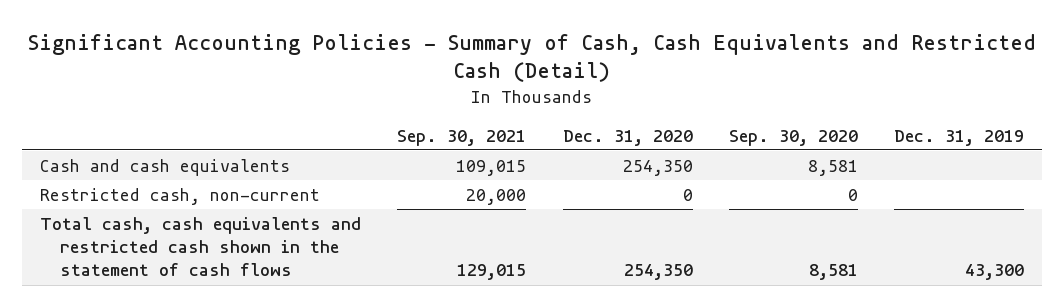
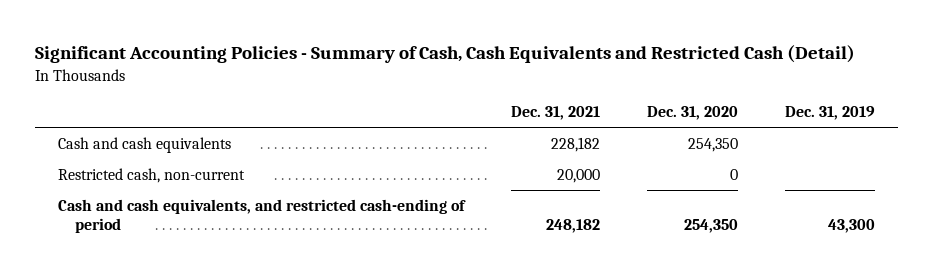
- | Sep. 30, 2021 | Dec. 31, 2020 | Sep. 30, 2020 | Dec. 31, 2019
+ | Dec. 31, 2021 | Dec. 31, 2020 | Dec. 31, 2019
- Total cash, cash equivalents and restricted cash shown in the statement of cash flows | 129,015 | 254,350 | 8,581 | 43,300
+ Cash and cash equivalents, and restricted cash-ending of period | 248,182 | 254,350 | 43,300

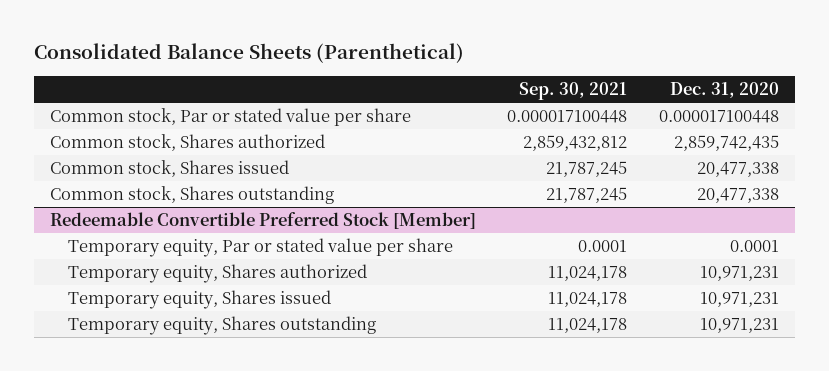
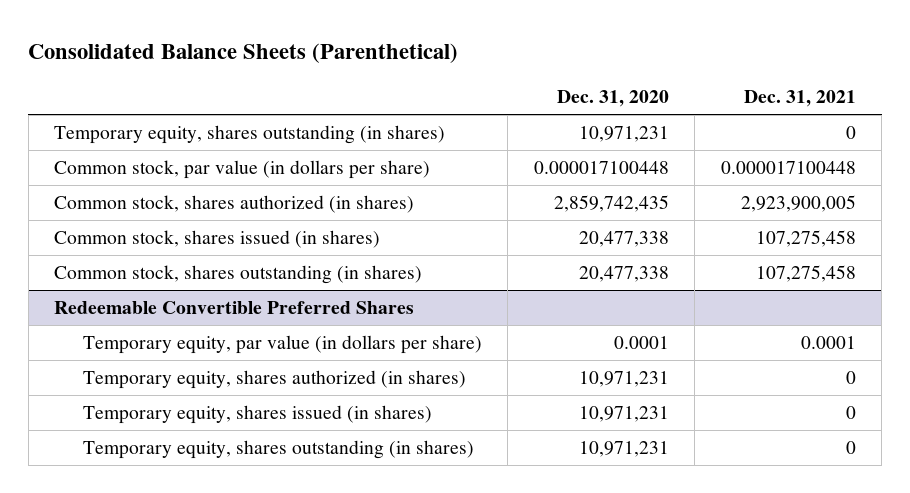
- | Sep. 30, 2021 | Dec. 31, 2020
+ | Dec. 31, 2020 | Dec. 31, 2021
- Common stock, Par or stated value per share | 0.000017100448 | 0.000017100448
- Common stock, Shares authorized | 2,859,432,812 | 2,859,742,435
- Common stock, Shares issued | 21,787,245 | 20,477,338
- Common stock, Shares outstanding | 21,787,245 | 20,477,338
- Redeemable Convertible Preferred Stock [Member]
- Temporary equity, Par or stated value per share | 0.0001 | 0.0001
- Temporary equity, Shares authorized | 11,024,178 | 10,971,231
- Temporary equity, Shares issued | 11,024,178 | 10,971,231
- Temporary equity, Shares outstanding | 11,024,178 | 10,971,231
+ Temporary equity, shares outstanding (in shares) | 10,971,231 | 0
+ Common stock, par value (in dollars per share) | 0.000017100448 | 0.000017100448
+ Common stock, shares authorized (in shares) | 2,859,742,435 | 2,923,900,005
+ Common stock, shares issued (in shares) | 20,477,338 | 107,275,458
+ Common stock, shares outstanding (in shares) | 20,477,338 | 107,275,458
+ Redeemable Convertible Preferred Shares
+ Temporary equity, par value (in dollars per share) | 0.0001 | 0.0001
+ Temporary equity, shares authorized (in shares) | 10,971,231 | 0
+ Temporary equity, shares issued (in shares) | 10,971,231 | 0
+ Temporary equity, shares outstanding (in shares) | 10,971,231 | 0

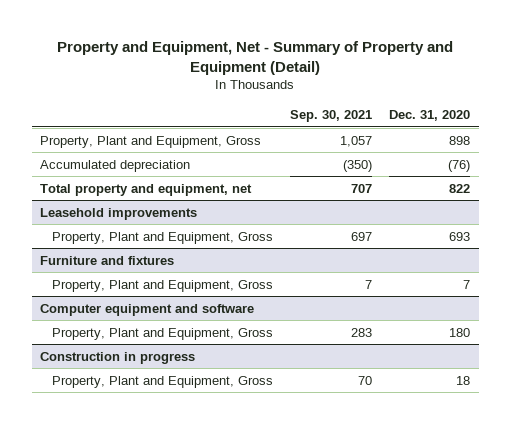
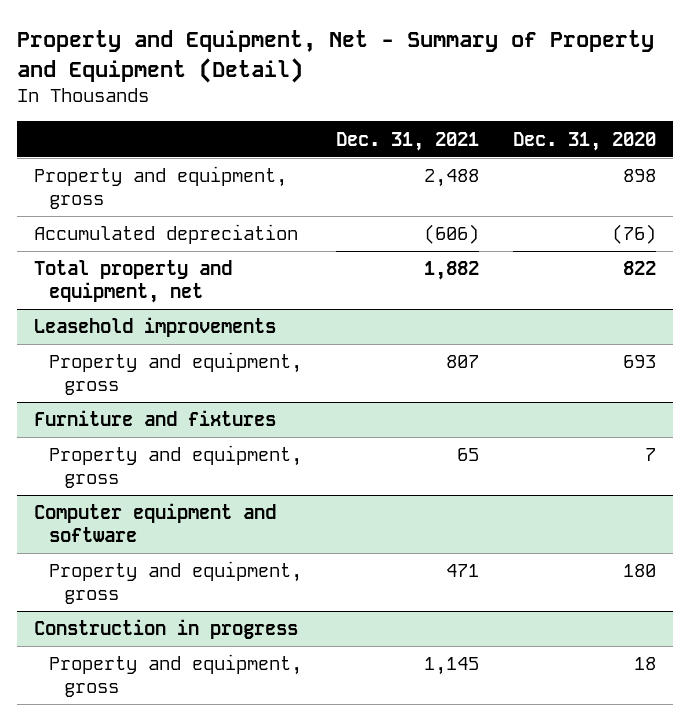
- | Sep. 30, 2021 | Dec. 31, 2020
+ | Dec. 31, 2021 | Dec. 31, 2020
- Property, Plant and Equipment, Gross | 1,057 | 898
+ Property and equipment, gross | 2,488 | 898
@ Leasehold improvements
- Property, Plant and Equipment, Gross | 697 | 693
+ Property and equipment, gross | 807 | 693
@ Furniture and fixtures
- Property, Plant and Equipment, Gross | 7 | 7
+ Property and equipment, gross | 65 | 7
@ Computer equipment and software
- Property, Plant and Equipment, Gross | 283 | 180
+ Property and equipment, gross | 471 | 180
@ Construction in progress
- Property, Plant and Equipment, Gross | 70 | 18
+ Property and equipment, gross | 1,145 | 18

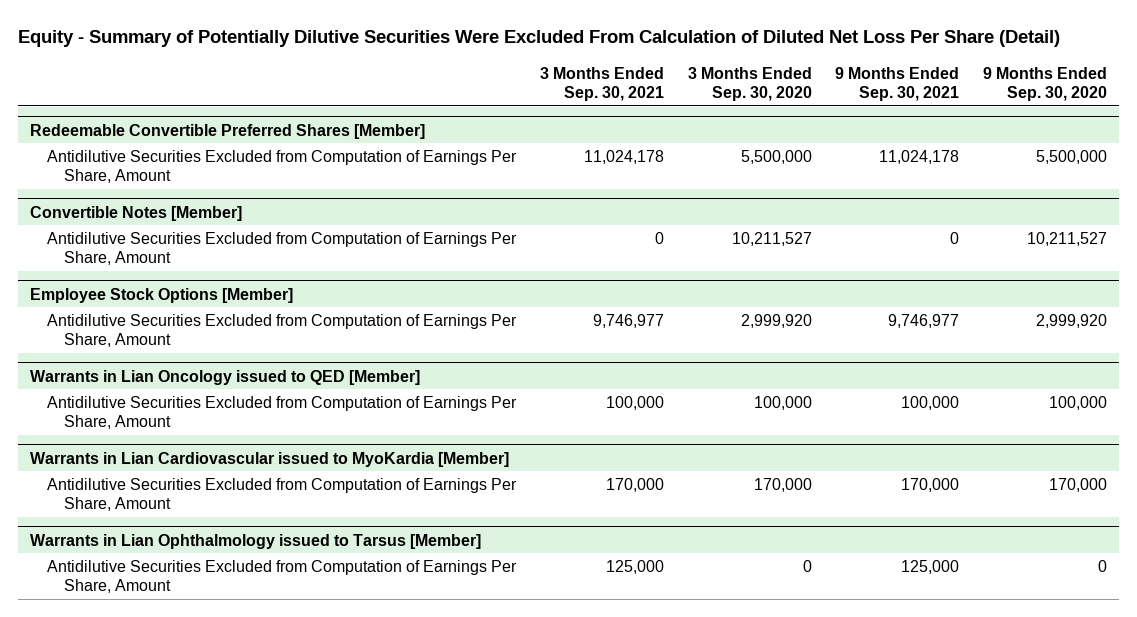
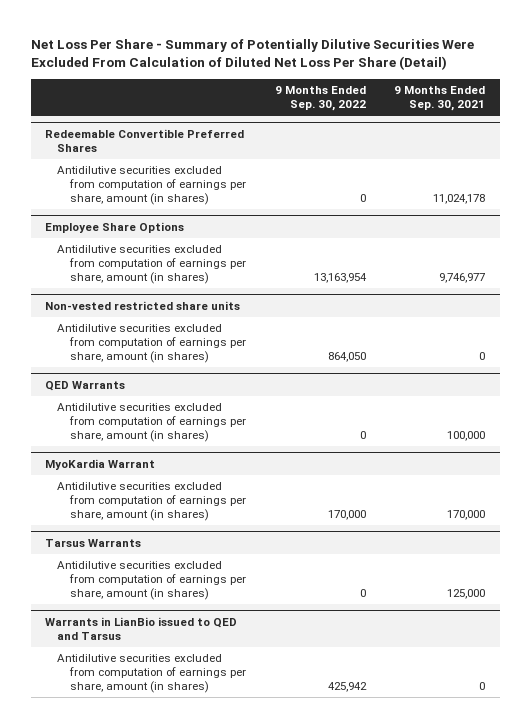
- Equity - Summary of Potentially Dilutive Securities Were Excluded From Calculation of Diluted Net Loss Per Share (Detail)
+ Net Loss Per Share - Summary of Potentially Dilutive Securities Were Excluded From Calculation of Diluted Net Loss Per Share (Detail)
- | 3 Months Ended Sep. 30, 2021 | 3 Months Ended Sep. 30, 2020 | 9 Months Ended Sep. 30, 2021 | 9 Months Ended Sep. 30, 2020
+ | 9 Months Ended Sep. 30, 2022 | 9 Months Ended Sep. 30, 2021
- Redeemable Convertible Preferred Shares [Member]
- Antidilutive Securities Excluded from Computation of Earnings Per Share, Amount | 11,024,178 | 5,500,000 | 11,024,178 | 5,500,000
- Convertible Notes [Member]
- Antidilutive Securities Excluded from Computation of Earnings Per Share, Amount | 0 | 10,211,527 | 0 | 10,211,527
- Employee Stock Options [Member]
- Antidilutive Securities Excluded from Computation of Earnings Per Share, Amount | 9,746,977 | 2,999,920 | 9,746,977 | 2,999,920
- Warrants in Lian Oncology issued to QED [Member]
- Antidilutive Securities Excluded from Computation of Earnings Per Share, Amount | 100,000 | 100,000 | 100,000 | 100,000
- Warrants in Lian Cardiovascular issued to MyoKardia [Member]
- Antidilutive Securities Excluded from Computation of Earnings Per Share, Amount | 170,000 | 170,000 | 170,000 | 170,000
- Warrants in Lian Ophthalmology issued to Tarsus [Member]
- Antidilutive Securities Excluded from Computation of Earnings Per Share, Amount | 125,000 | 0 | 125,000 | 0
+ Redeemable Convertible Preferred Shares
+ Antidilutive securities excluded from computation of earnings per share, amount (in shares) | 0 | 11,024,178
+ Employee Share Options
+ Antidilutive securities excluded from computation of earnings per share, amount (in shares) | 13,163,954 | 9,746,977
+ Non-vested restricted share units
+ Antidilutive securities excluded from computation of earnings per share, amount (in shares) | 864,050 | 0
+ QED Warrants
+ Antidilutive securities excluded from computation of earnings per share, amount (in shares) | 0 | 100,000
+ MyoKardia Warrant
+ Antidilutive securities excluded from computation of earnings per share, amount (in shares) | 170,000 | 170,000
+ Tarsus Warrants
+ Antidilutive securities excluded from computation of earnings per share, amount (in shares) | 0 | 125,000
+ Warrants in LianBio issued to QED and Tarsus
+ Antidilutive securities excluded from computation of earnings per share, amount (in shares) | 425,942 | 0

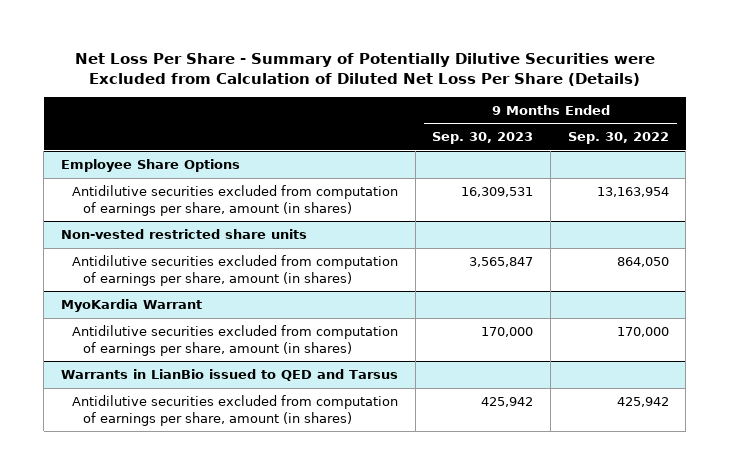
- Net Loss Per Share - Summary of Potentially Dilutive Securities Were Excluded From Calculation of Diluted Net Loss Per Share (Detail)
+ Net Loss Per Share - Summary of Potentially Dilutive Securities were Excluded from Calculation of Diluted Net Loss Per Share (Details)
- | 9 Months Ended Sep. 30, 2022 | 9 Months Ended Sep. 30, 2021
+ | 9 Months Ended Sep. 30, 2023 | 9 Months Ended Sep. 30, 2022
- Redeemable Convertible Preferred Shares
- Antidilutive securities excluded from computation of earnings per share, amount (in shares) | 0 | 11,024,178
- QED Warrants
- Antidilutive securities excluded from computation of earnings per share, amount (in shares) | 0 | 100,000
- Tarsus Warrants
- Antidilutive securities excluded from computation of earnings per share, amount (in shares) | 0 | 125,000

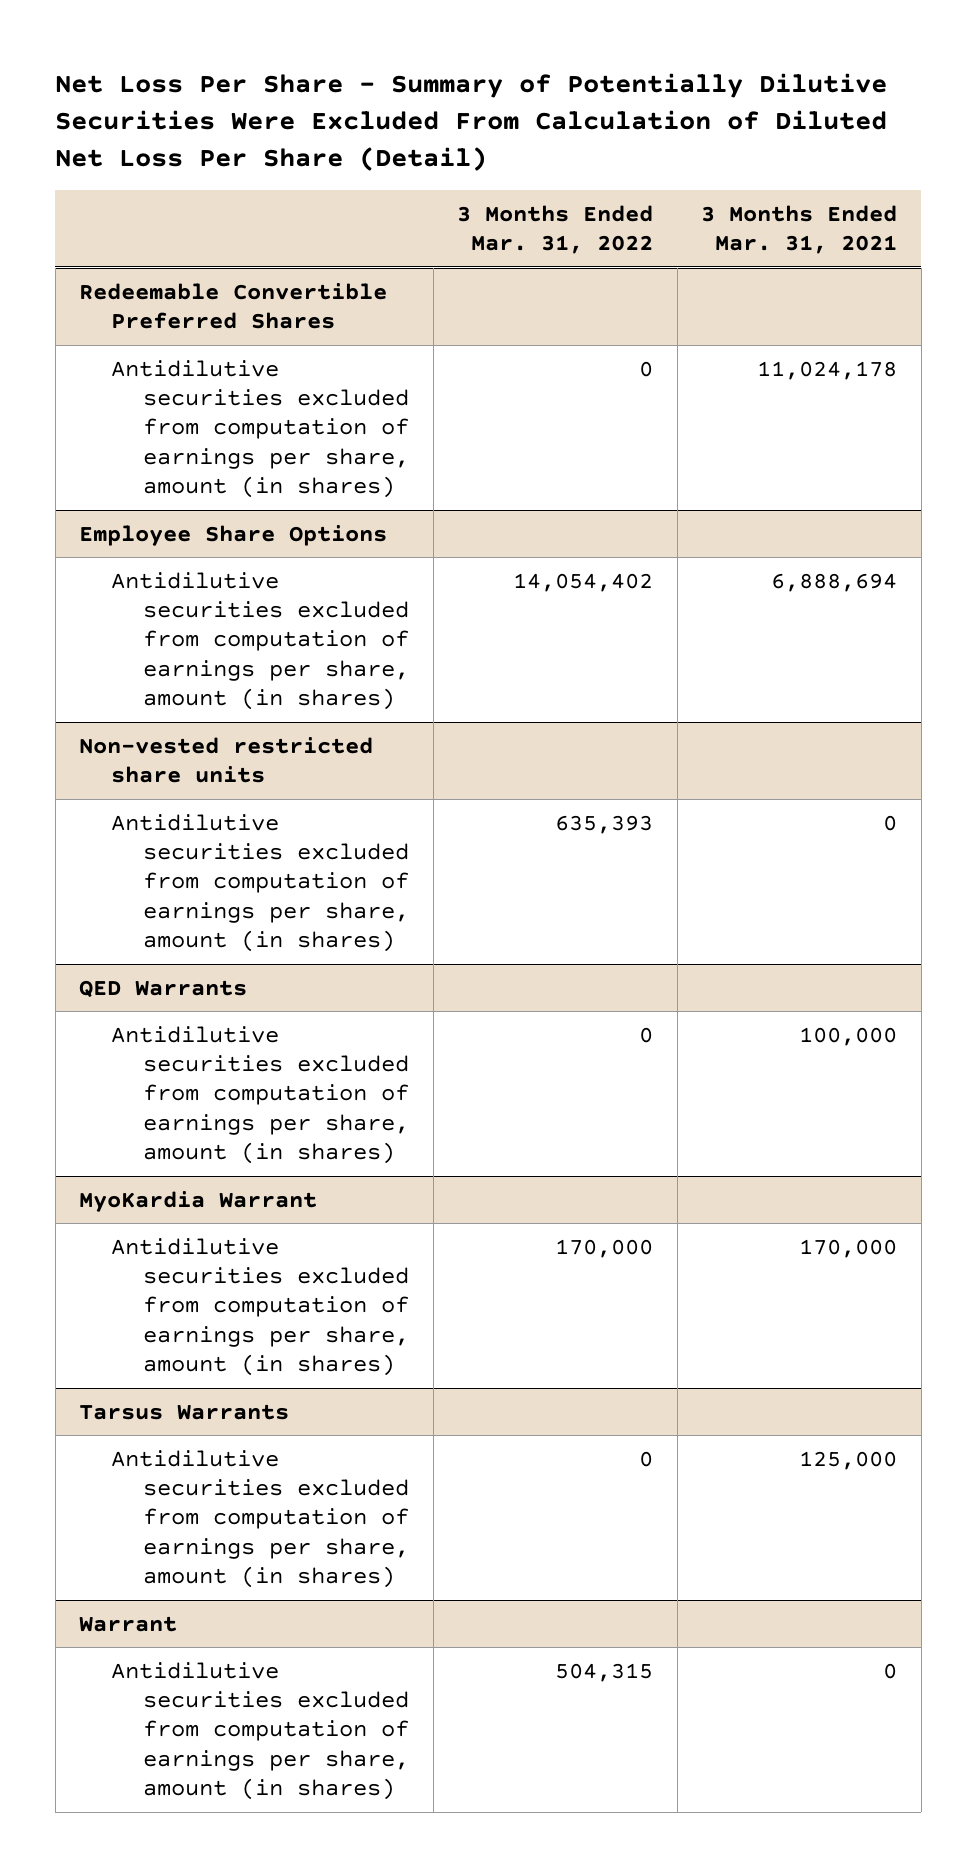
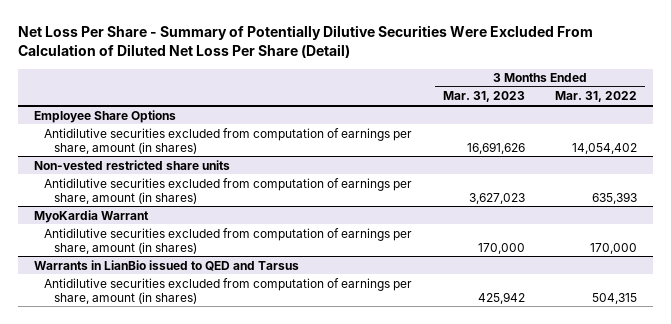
- | 3 Months Ended Mar. 31, 2022 | 3 Months Ended Mar. 31, 2021
+ | 3 Months Ended Mar. 31, 2023 | 3 Months Ended Mar. 31, 2022
- Redeemable Convertible Preferred Shares
- Antidilutive securities excluded from computation of earnings per share, amount (in shares) | 0 | 11,024,178
- QED Warrants
- Antidilutive securities excluded from computation of earnings per share, amount (in shares) | 0 | 100,000
- Tarsus Warrants
- Antidilutive securities excluded from computation of earnings per share, amount (in shares) | 0 | 125,000
- Warrant
+ Warrants in LianBio issued to QED and Tarsus

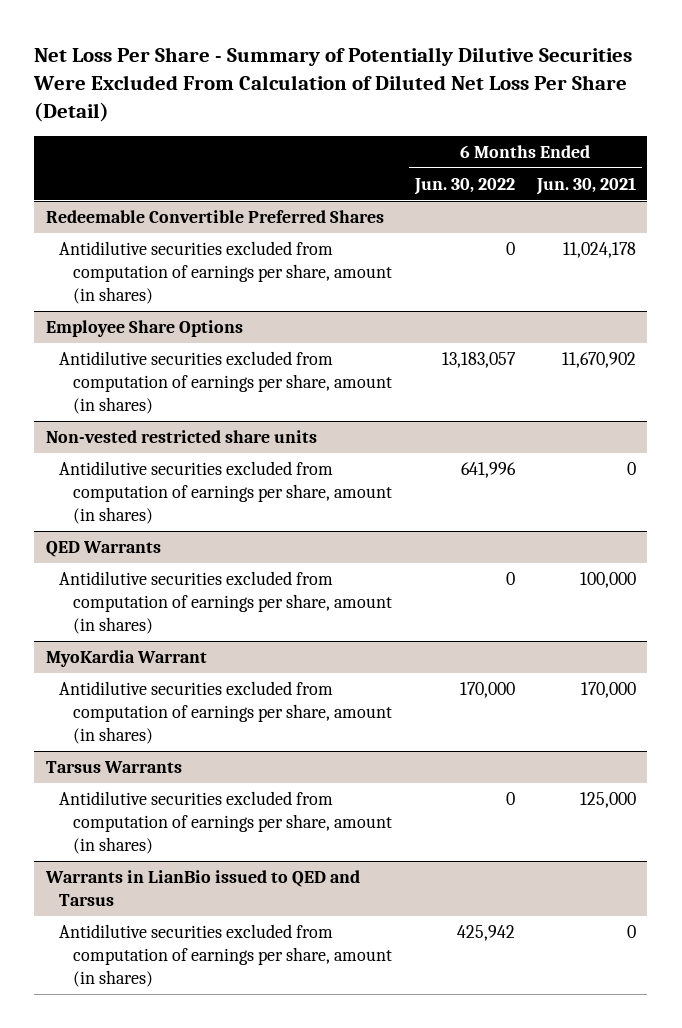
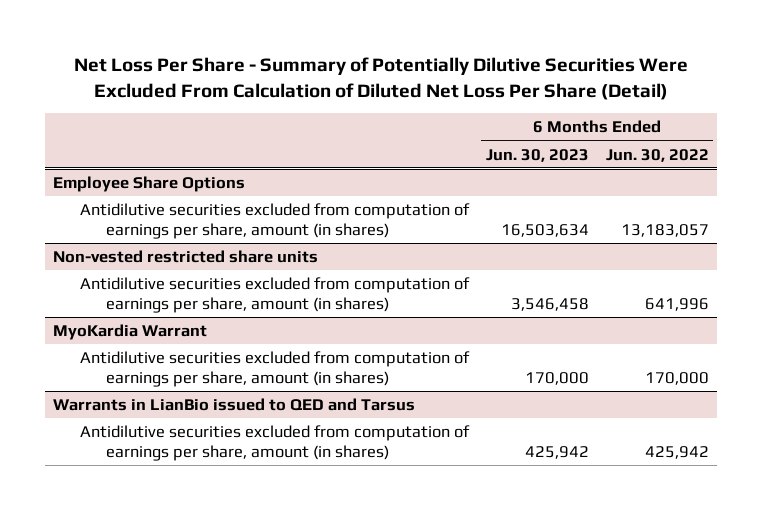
- | 6 Months Ended Jun. 30, 2022 | 6 Months Ended Jun. 30, 2021
+ | 6 Months Ended Jun. 30, 2023 | 6 Months Ended Jun. 30, 2022
- Redeemable Convertible Preferred Shares
- Antidilutive securities excluded from computation of earnings per share, amount (in shares) | 0 | 11,024,178
- QED Warrants
- Antidilutive securities excluded from computation of earnings per share, amount (in shares) | 0 | 100,000
- Tarsus Warrants
- Antidilutive securities excluded from computation of earnings per share, amount (in shares) | 0 | 125,000

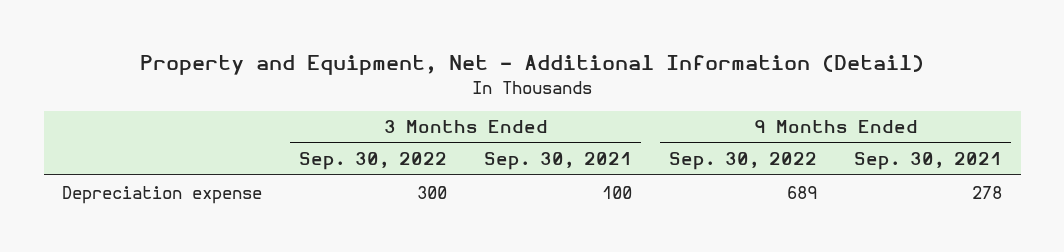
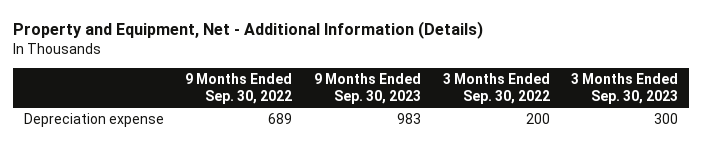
- Property and Equipment, Net - Additional Information (Detail)
+ Property and Equipment, Net - Additional Information (Details)
- | 3 Months Ended Sep. 30, 2022 | 3 Months Ended Sep. 30, 2021 | 9 Months Ended Sep. 30, 2022 | 9 Months Ended Sep. 30, 2021
+ | 9 Months Ended Sep. 30, 2022 | 9 Months Ended Sep. 30, 2023 | 3 Months Ended Sep. 30, 2022 | 3 Months Ended Sep. 30, 2023
- Depreciation expense | 300 | 100 | 689 | 278
+ Depreciation expense | 689 | 983 | 200 | 300

